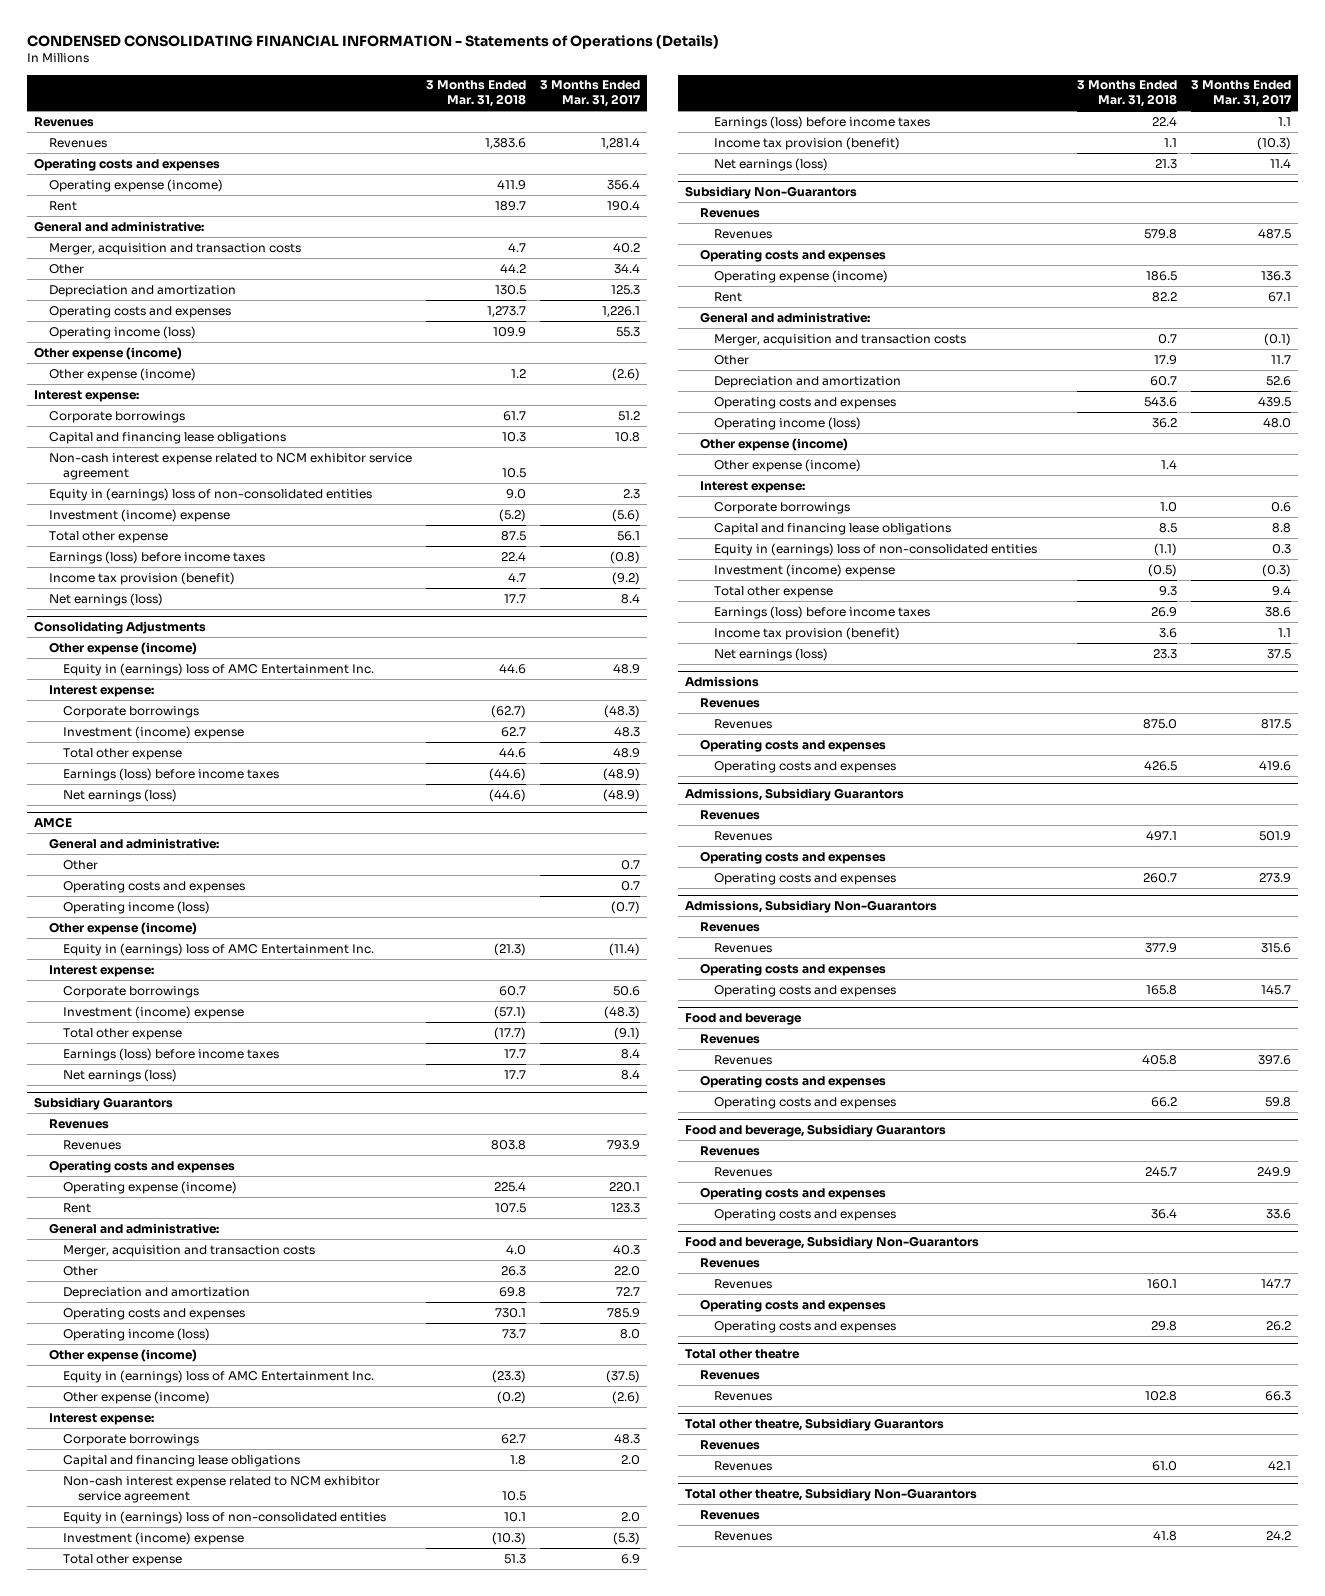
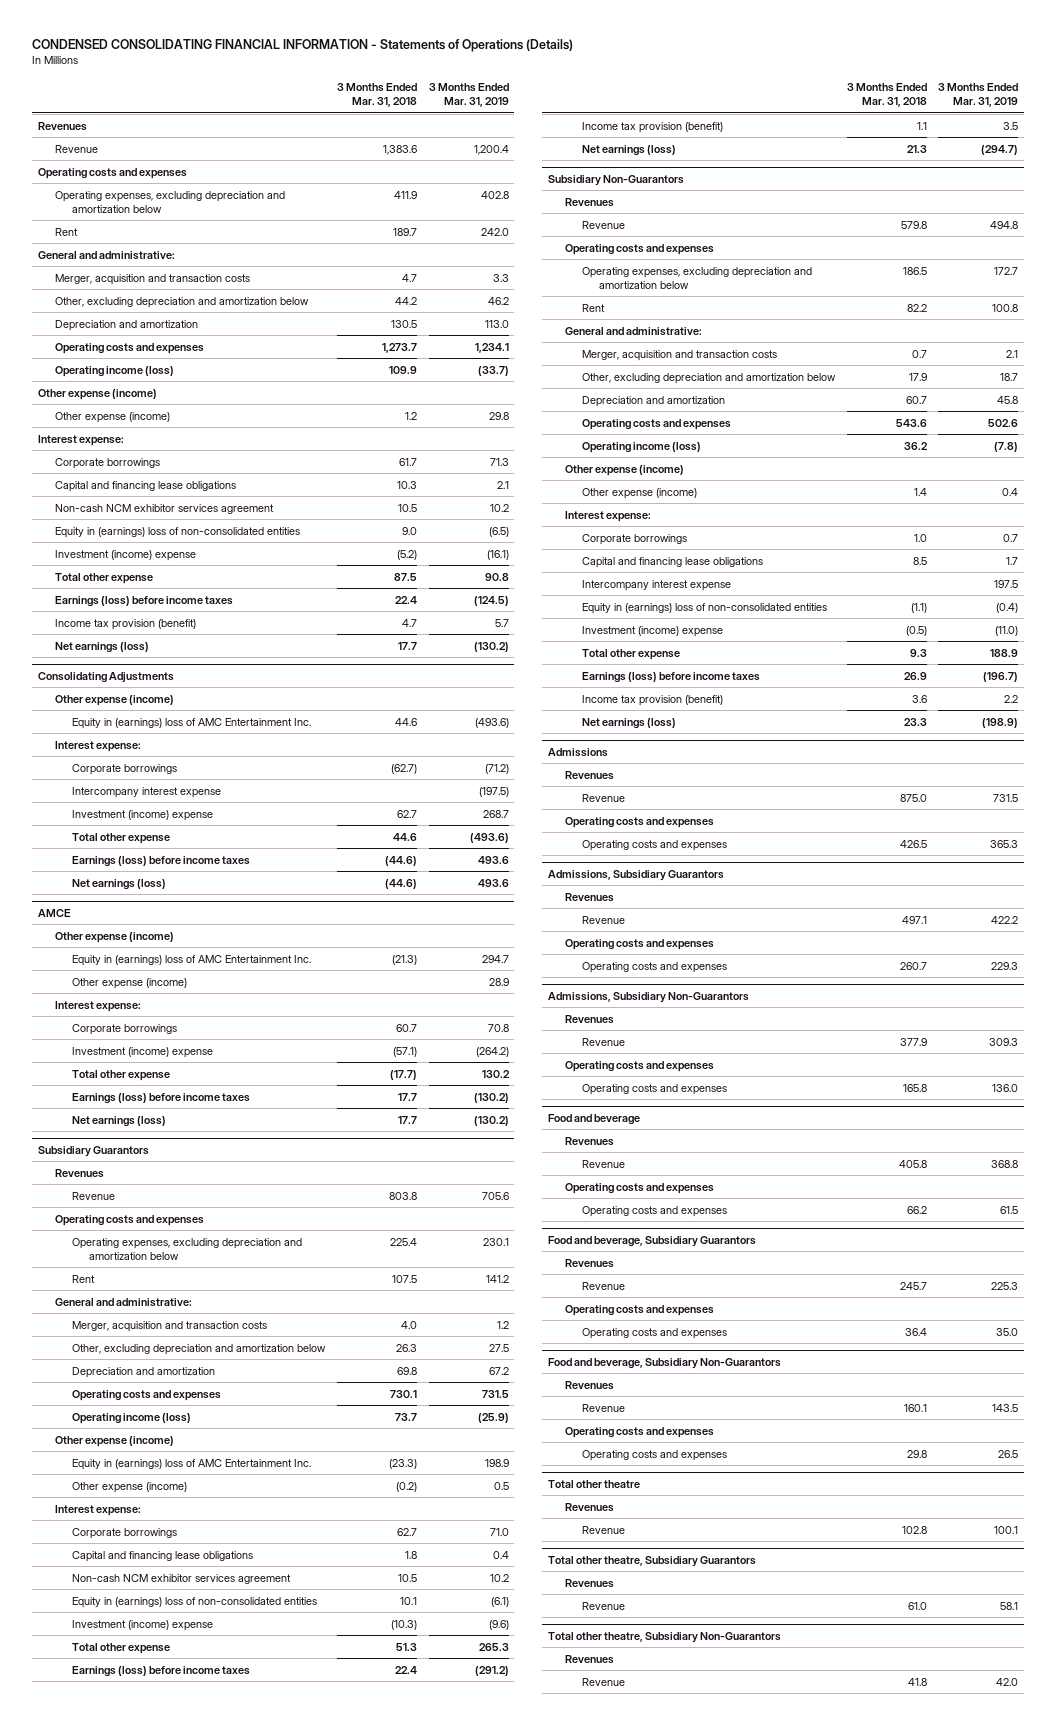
- | 3 Months Ended Mar. 31, 2018 | 3 Months Ended Mar. 31, 2017
+ | 3 Months Ended Mar. 31, 2018 | 3 Months Ended Mar. 31, 2019
- Revenues | 1,383.6 | 1,281.4
+ Revenue | 1,383.6 | 1,200.4
- Operating expense (income) | 411.9 | 356.4
+ Operating expenses, excluding depreciation and amortization below | 411.9 | 402.8
- Other | 44.2 | 34.4
+ Other, excluding depreciation and amortization below | 44.2 | 46.2
- Non-cash interest expense related to NCM exhibitor service agreement | 10.5 |
+ Non-cash NCM exhibitor services agreement | 10.5 | 10.2
@ Consolidating Adjustments
+ Intercompany interest expense | | (197.5)
@ AMCE
- General and administrative:
- Other | | 0.7
- Operating costs and expenses | | 0.7
- Operating income (loss) | | (0.7)
+ Other expense (income) | | 28.9
@ Subsidiary Guarantors
- Revenues | 803.8 | 793.9
+ Revenue | 803.8 | 705.6
- Operating expense (income) | 225.4 | 220.1
+ Operating expenses, excluding depreciation and amortization below | 225.4 | 230.1
- Other | 26.3 | 22.0
+ Other, excluding depreciation and amortization below | 26.3 | 27.5
- Non-cash interest expense related to NCM exhibitor service agreement | 10.5 |
+ Non-cash NCM exhibitor services agreement | 10.5 | 10.2
@ Subsidiary Non-Guarantors
- Revenues | 579.8 | 487.5
+ Revenue | 579.8 | 494.8
- Operating expense (income) | 186.5 | 136.3
+ Operating expenses, excluding depreciation and amortization below | 186.5 | 172.7
- Other | 17.9 | 11.7
+ Other, excluding depreciation and amortization below | 17.9 | 18.7
+ Intercompany interest expense | | 197.5
@ Admissions
- Revenues | 875.0 | 817.5
+ Revenue | 875.0 | 731.5
@ Admissions, Subsidiary Guarantors
- Revenues | 497.1 | 501.9
+ Revenue | 497.1 | 422.2
@ Admissions, Subsidiary Non-Guarantors
- Revenues | 377.9 | 315.6
+ Revenue | 377.9 | 309.3
@ Food and beverage
- Revenues | 405.8 | 397.6
+ Revenue | 405.8 | 368.8
@ Food and beverage, Subsidiary Guarantors
- Revenues | 245.7 | 249.9
+ Revenue | 245.7 | 225.3
@ Food and beverage, Subsidiary Non-Guarantors
- Revenues | 160.1 | 147.7
+ Revenue | 160.1 | 143.5
@ Total other theatre
- Revenues | 102.8 | 66.3
+ Revenue | 102.8 | 100.1
@ Total other theatre, Subsidiary Guarantors
- Revenues | 61.0 | 42.1
+ Revenue | 61.0 | 58.1
@ Total other theatre, Subsidiary Non-Guarantors
- Revenues | 41.8 | 24.2
+ Revenue | 41.8 | 42.0

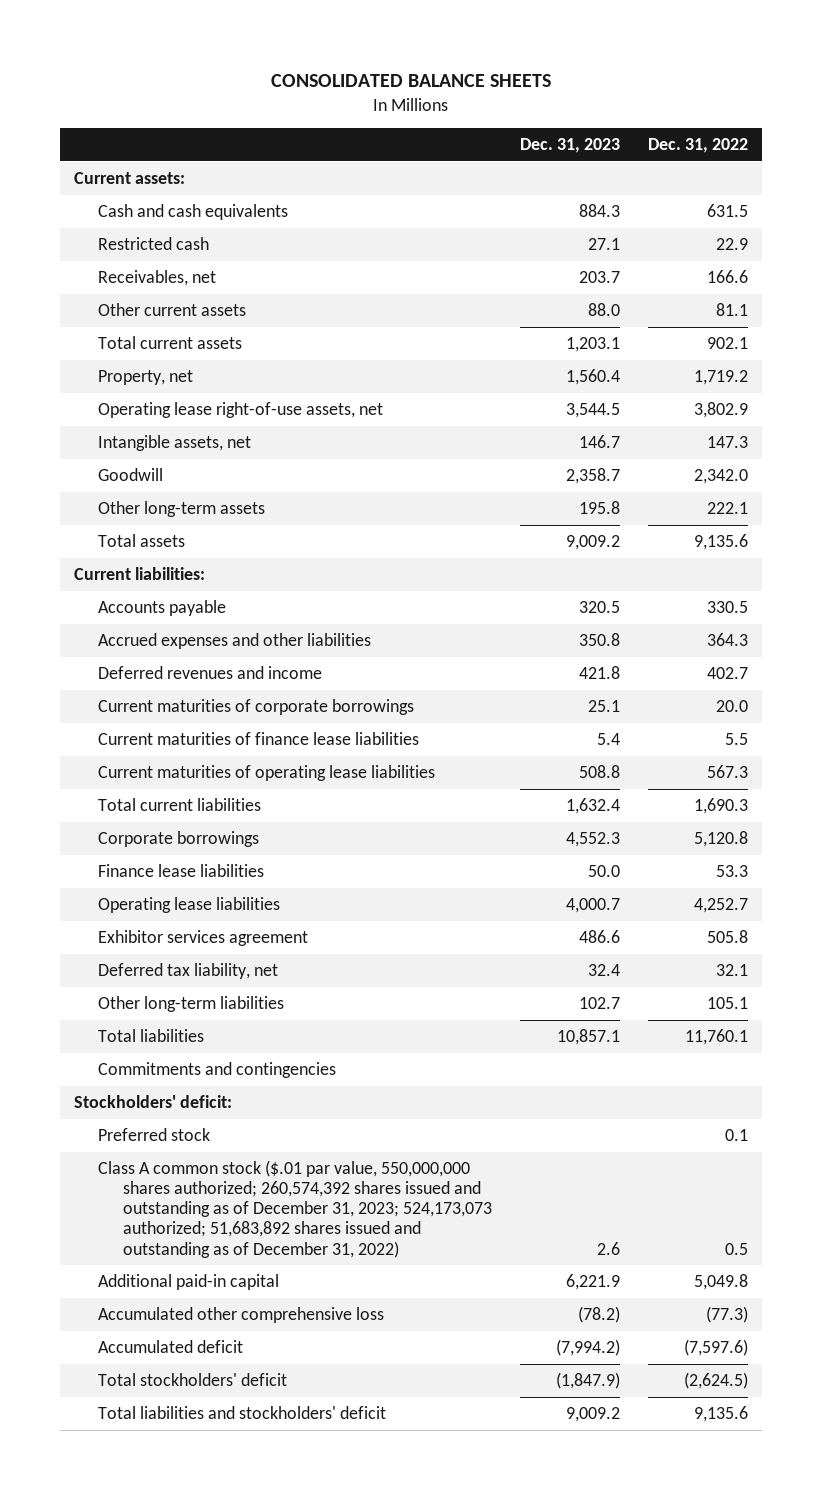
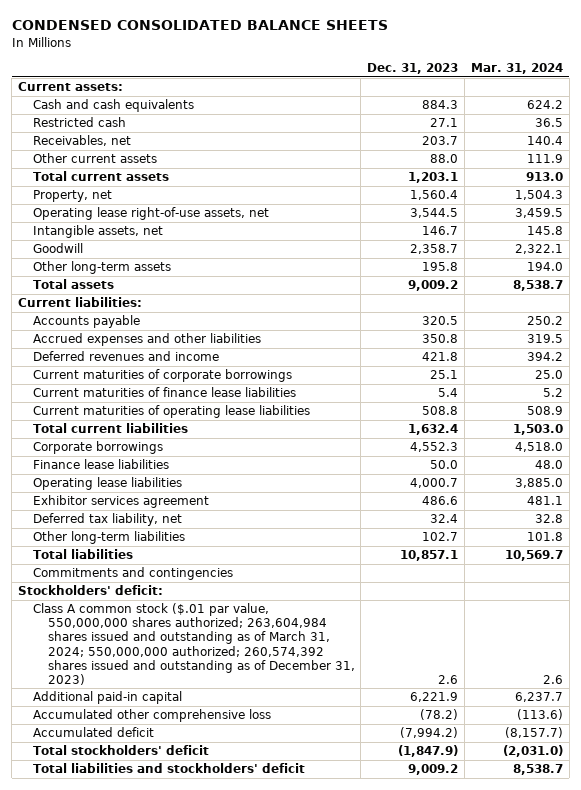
- CONSOLIDATED BALANCE SHEETS
+ CONDENSED CONSOLIDATED BALANCE SHEETS
- | Dec. 31, 2023 | Dec. 31, 2022
+ | Dec. 31, 2023 | Mar. 31, 2024
- Preferred stock | | 0.1
- Class A common stock ($.01 par value, 550,000,000 shares authorized; 260,574,392 shares issued and outstanding as of December 31, 2023; 524,173,073 authorized; 51,683,892 shares issued and outstanding as of December 31, 2022) | 2.6 | 0.5
+ Class A common stock ($.01 par value, 550,000,000 shares authorized; 263,604,984 shares issued and outstanding as of March 31, 2024; 550,000,000 authorized; 260,574,392 shares issued and outstanding as of December 31, 2023) | 2.6 | 2.6

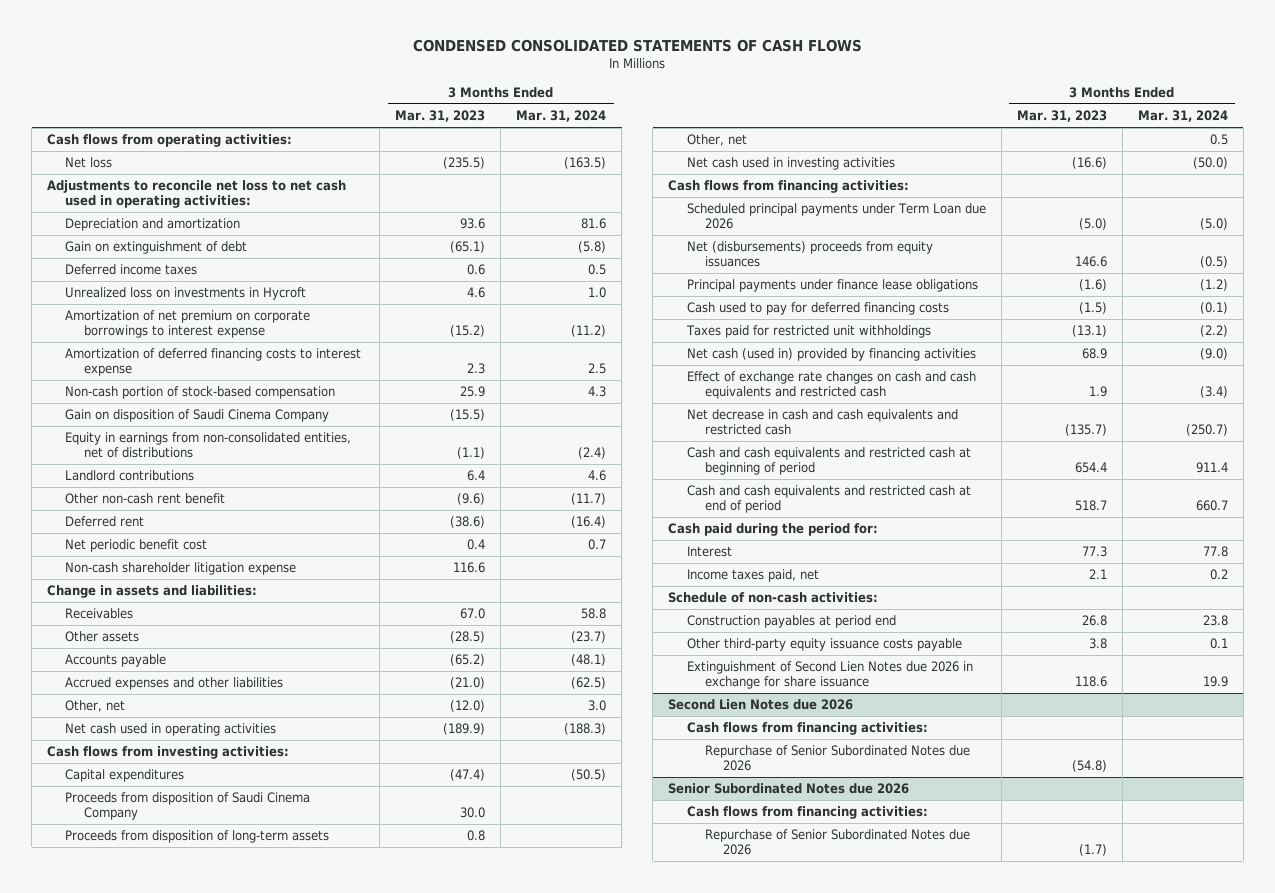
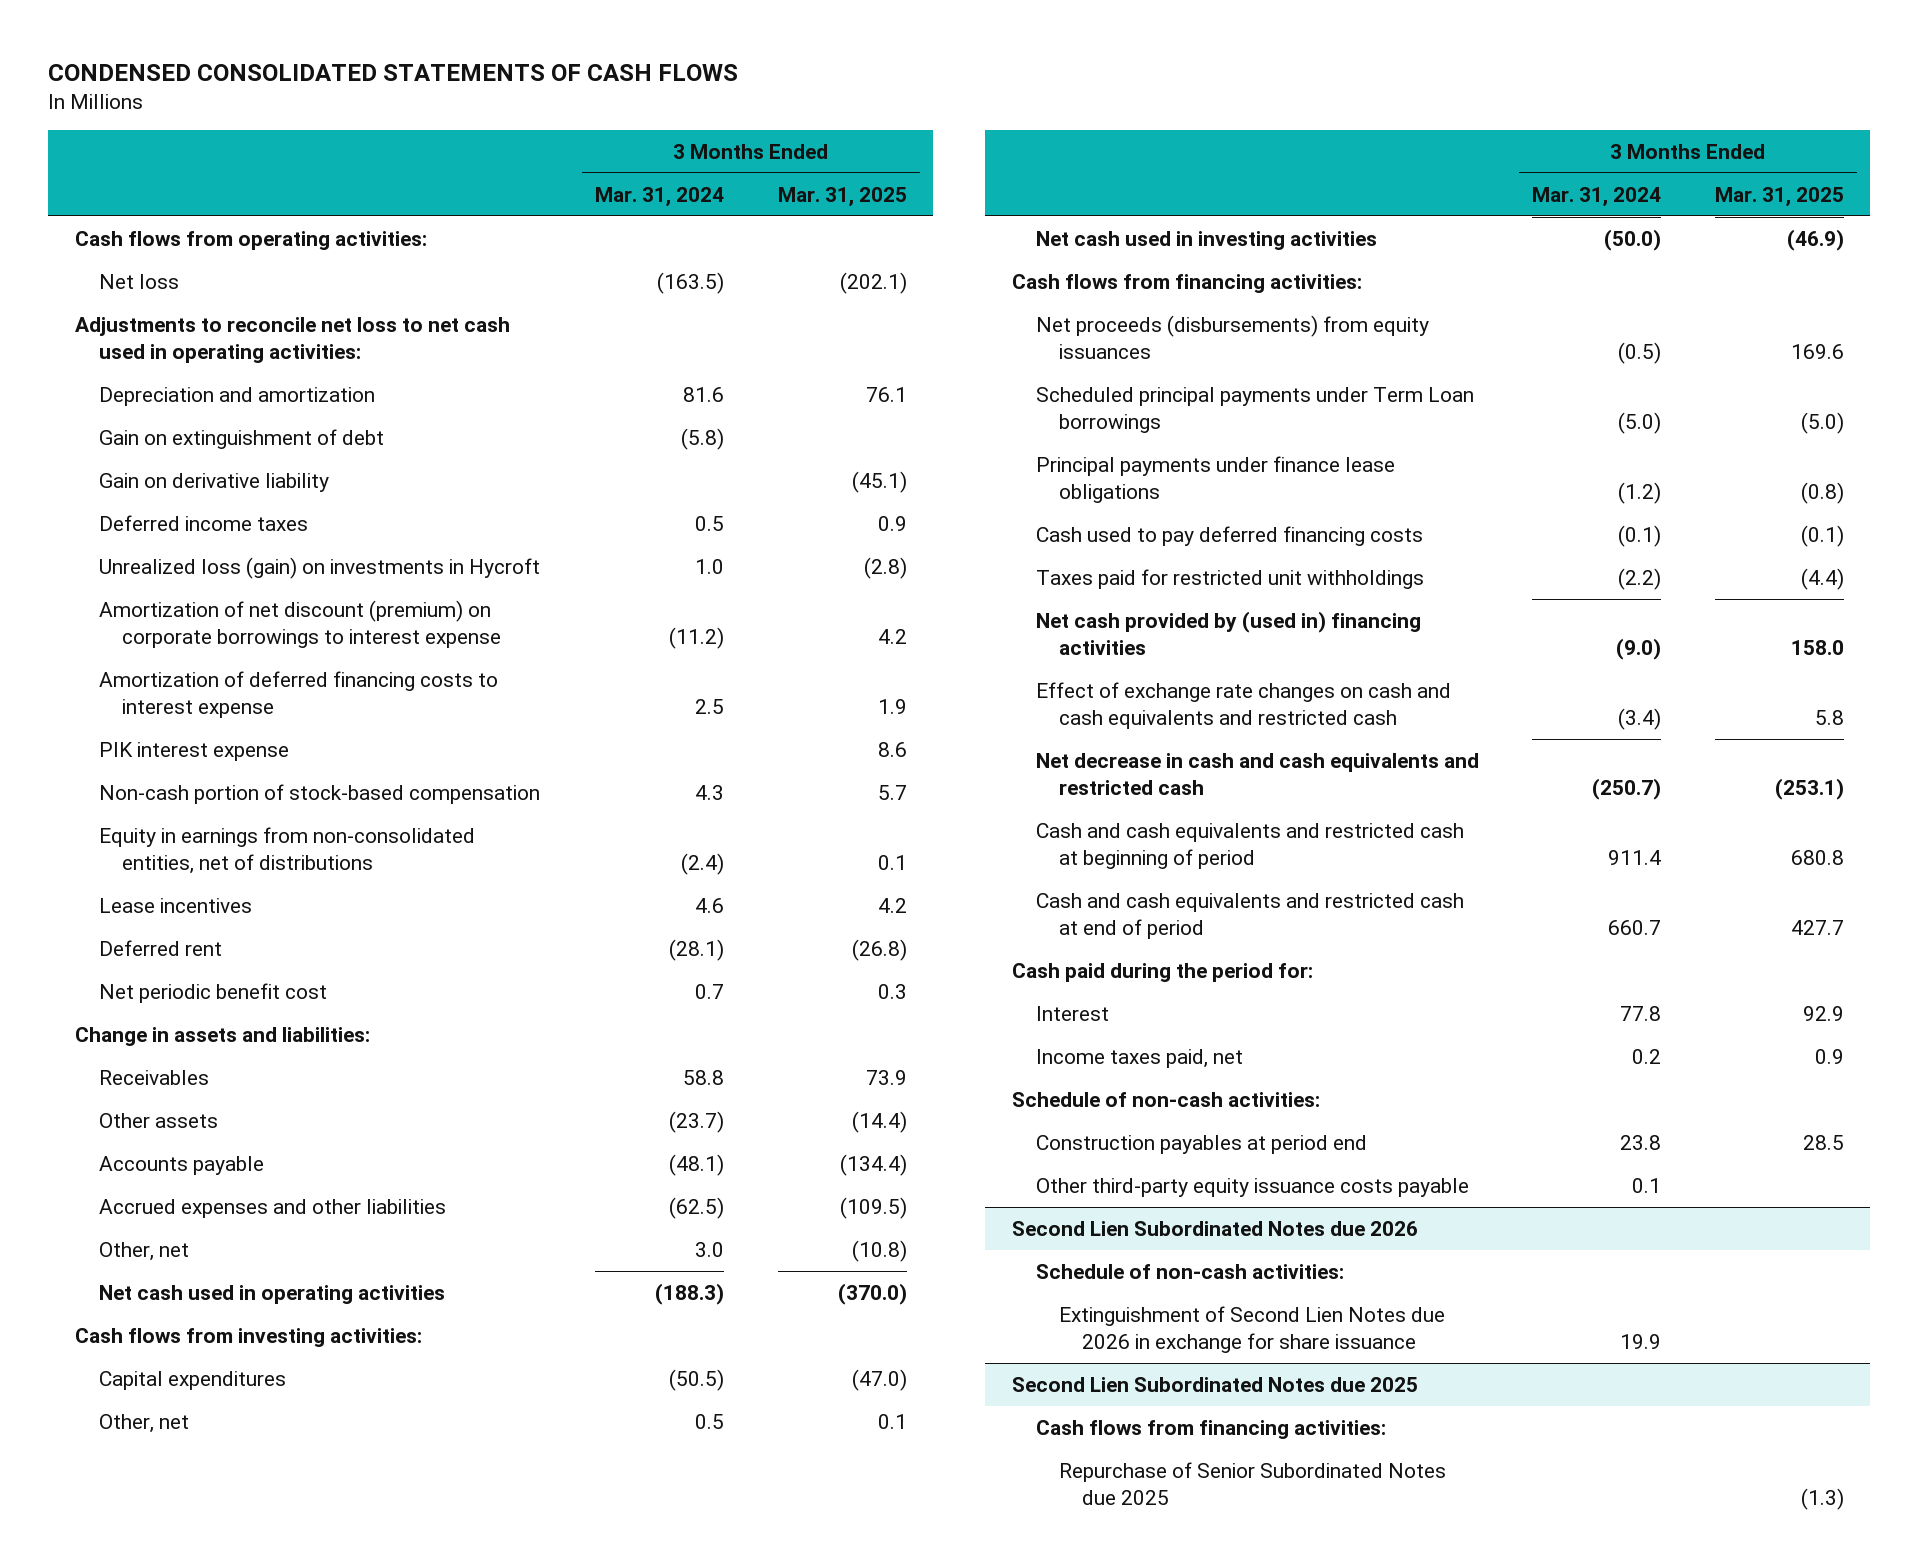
- | 3 Months Ended Mar. 31, 2023 | 3 Months Ended Mar. 31, 2024
+ | 3 Months Ended Mar. 31, 2024 | 3 Months Ended Mar. 31, 2025
+ Gain on derivative liability | | (45.1)
- Unrealized loss on investments in Hycroft | 4.6 | 1.0
- Amortization of net premium on corporate borrowings to interest expense | (15.2) | (11.2)
+ Unrealized loss (gain) on investments in Hycroft | 1.0 | (2.8)
+ Amortization of net discount (premium) on corporate borrowings to interest expense | (11.2) | 4.2
+ PIK interest expense | | 8.6
- Gain on disposition of Saudi Cinema Company | (15.5) |
- Landlord contributions | 6.4 | 4.6
- Other non-cash rent benefit | (9.6) | (11.7)
- Deferred rent | (38.6) | (16.4)
+ Lease incentives | 4.6 | 4.2
+ Deferred rent | (28.1) | (26.8)
- Non-cash shareholder litigation expense | 116.6 |
- Proceeds from disposition of Saudi Cinema Company | 30.0 |
- Proceeds from disposition of long-term assets | 0.8 |
- Scheduled principal payments under Term Loan due 2026 | (5.0) | (5.0)
- Net (disbursements) proceeds from equity issuances | 146.6 | (0.5)
+ Net proceeds (disbursements) from equity issuances | (0.5) | 169.6
+ Scheduled principal payments under Term Loan borrowings | (5.0) | (5.0)
- Cash used to pay for deferred financing costs | (1.5) | (0.1)
+ Cash used to pay deferred financing costs | (0.1) | (0.1)
- Net cash (used in) provided by financing activities | 68.9 | (9.0)
+ Net cash provided by (used in) financing activities | (9.0) | 158.0
+ Second Lien Subordinated Notes due 2026
+ Schedule of non-cash activities:
- Second Lien Notes due 2026
- Cash flows from financing activities:
- Repurchase of Senior Subordinated Notes due 2026 | (54.8) |
- Senior Subordinated Notes due 2026
+ Second Lien Subordinated Notes due 2025
- Repurchase of Senior Subordinated Notes due 2026 | (1.7) |
+ Repurchase of Senior Subordinated Notes due 2025 | | (1.3)

